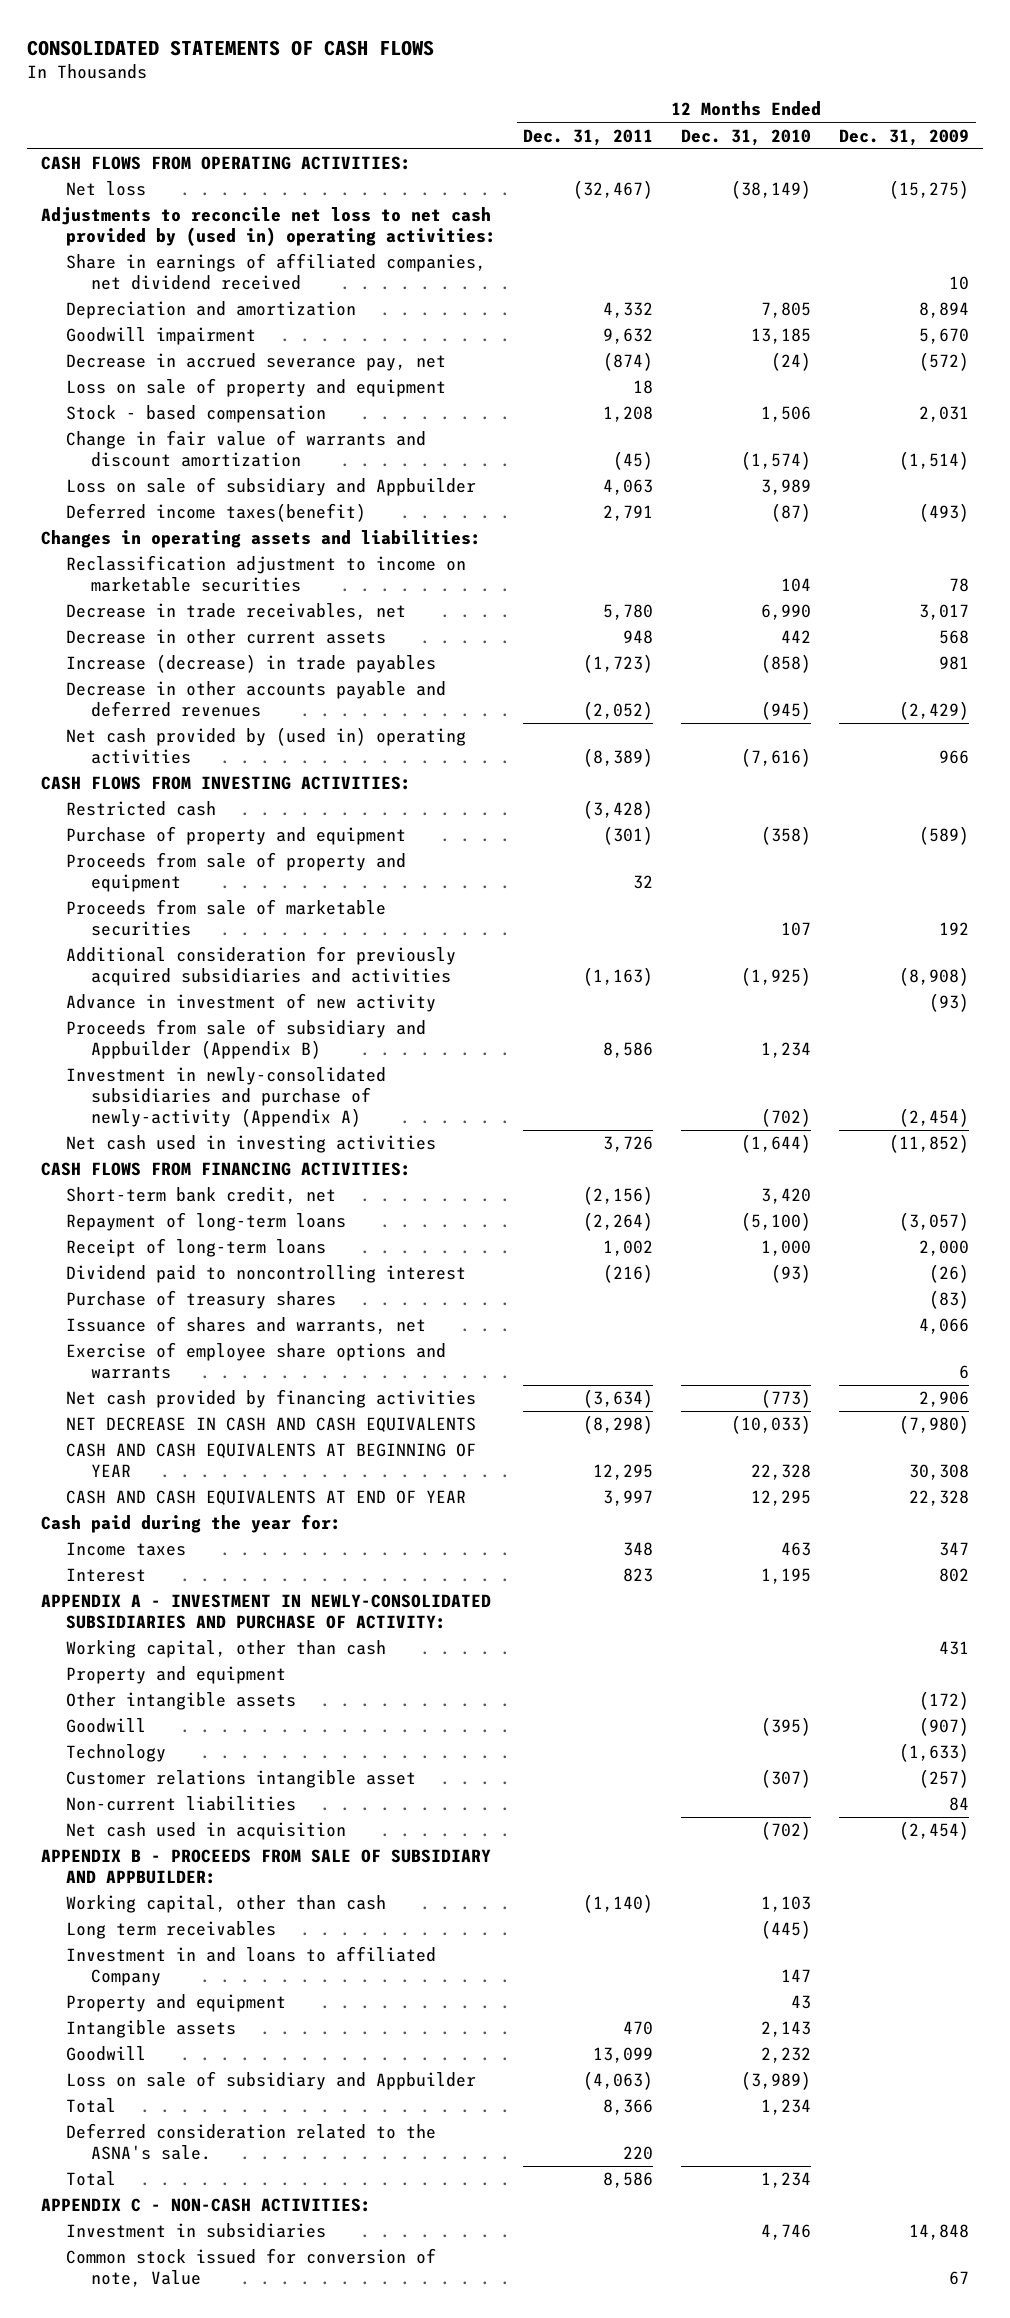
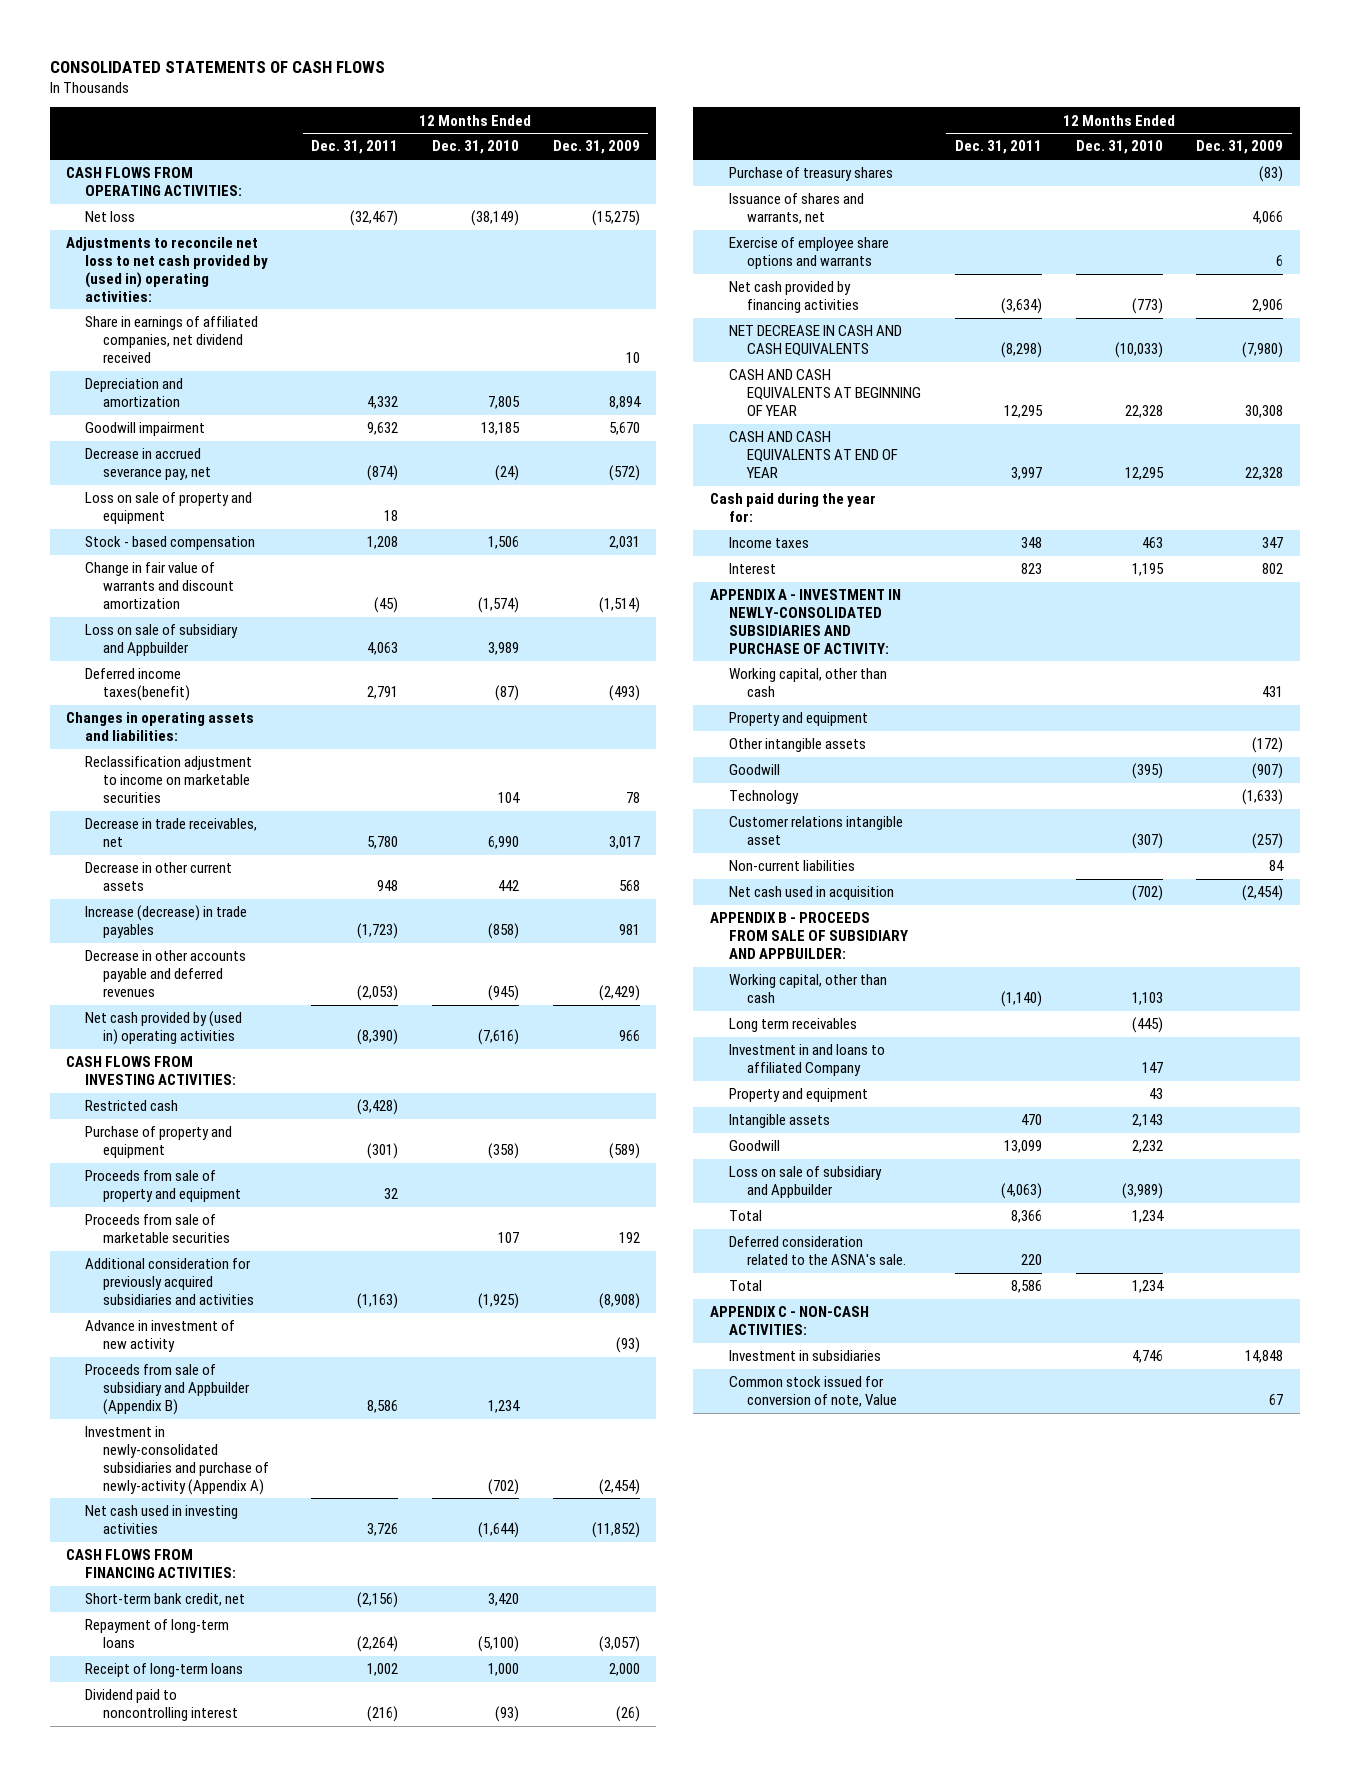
- Decrease in other accounts payable and deferred revenues | (2,052) | (945) | (2,429)
- Net cash provided by (used in) operating activities | (8,389) | (7,616) | 966
+ Decrease in other accounts payable and deferred revenues | (2,053) | (945) | (2,429)
+ Net cash provided by (used in) operating activities | (8,390) | (7,616) | 966

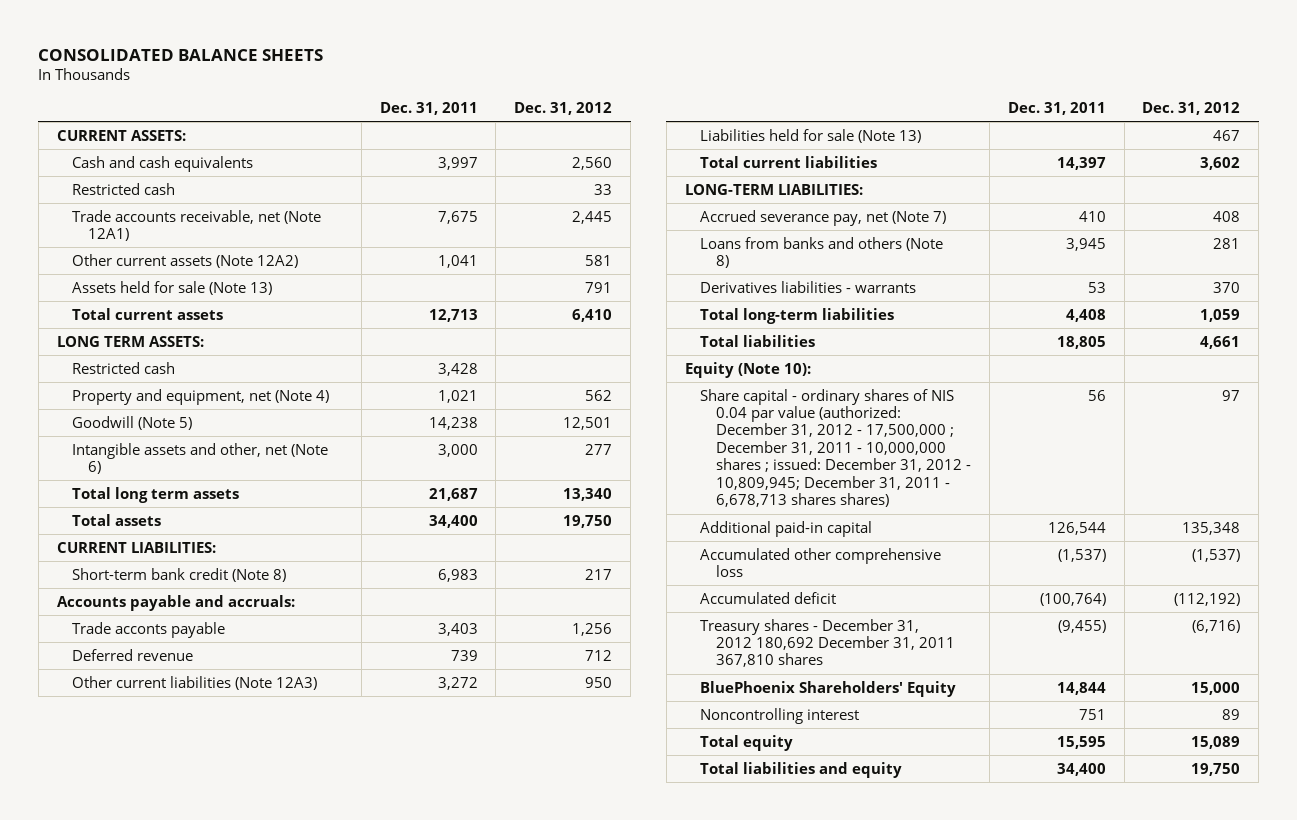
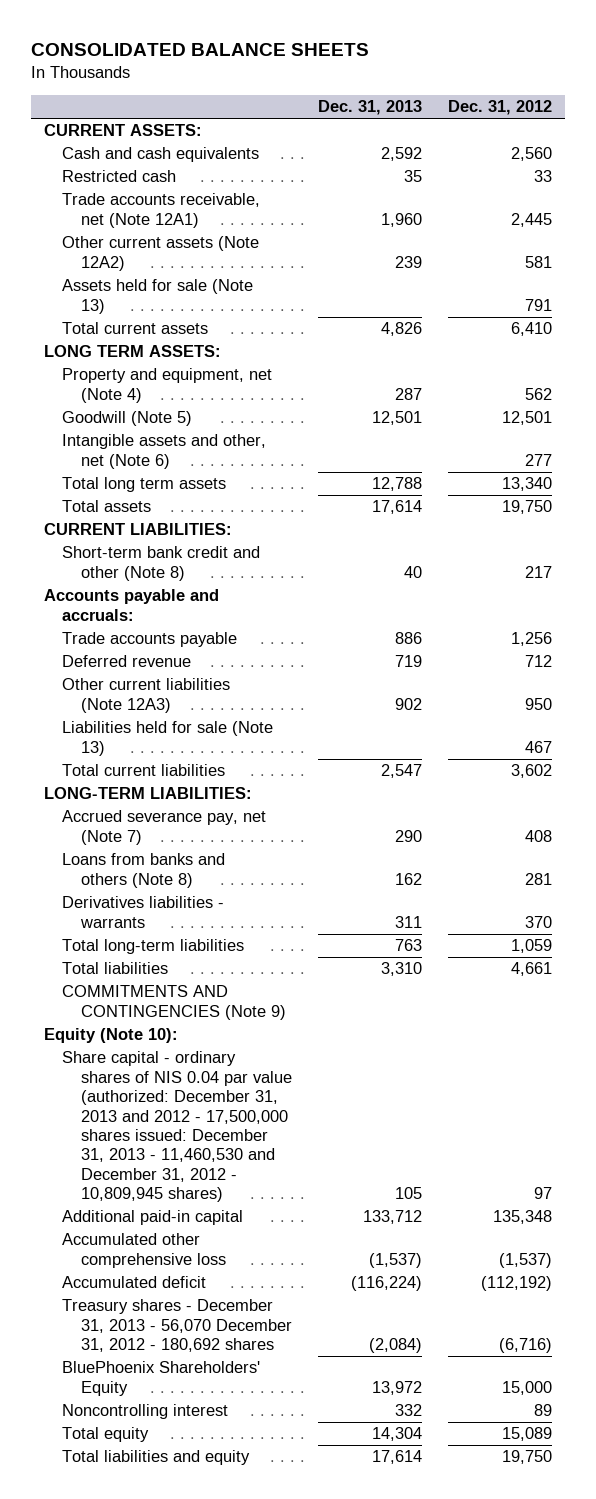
- | Dec. 31, 2011 | Dec. 31, 2012
+ | Dec. 31, 2013 | Dec. 31, 2012
- Restricted cash | 3,428 |
- Short-term bank credit (Note 8) | 6,983 | 217
+ Short-term bank credit and other (Note 8) | 40 | 217
- Trade acconts payable | 3,403 | 1,256
+ Trade accounts payable | 886 | 1,256
+ COMMITMENTS AND CONTINGENCIES (Note 9)
- Share capital - ordinary shares of NIS 0.04 par value (authorized: December 31, 2012 - 17,500,000 ; December 31, 2011 - 10,000,000 shares ; issued: December 31, 2012 - 10,809,945; December 31, 2011 - 6,678,713 shares shares) | 56 | 97
+ Share capital - ordinary shares of NIS 0.04 par value (authorized: December 31, 2013 and 2012 - 17,500,000 shares issued: December 31, 2013 - 11,460,530 and December 31, 2012 - 10,809,945 shares) | 105 | 97
- Treasury shares - December 31, 2012 180,692 December 31, 2011 367,810 shares | (9,455) | (6,716)
+ Treasury shares - December 31, 2013 - 56,070 December 31, 2012 - 180,692 shares | (2,084) | (6,716)

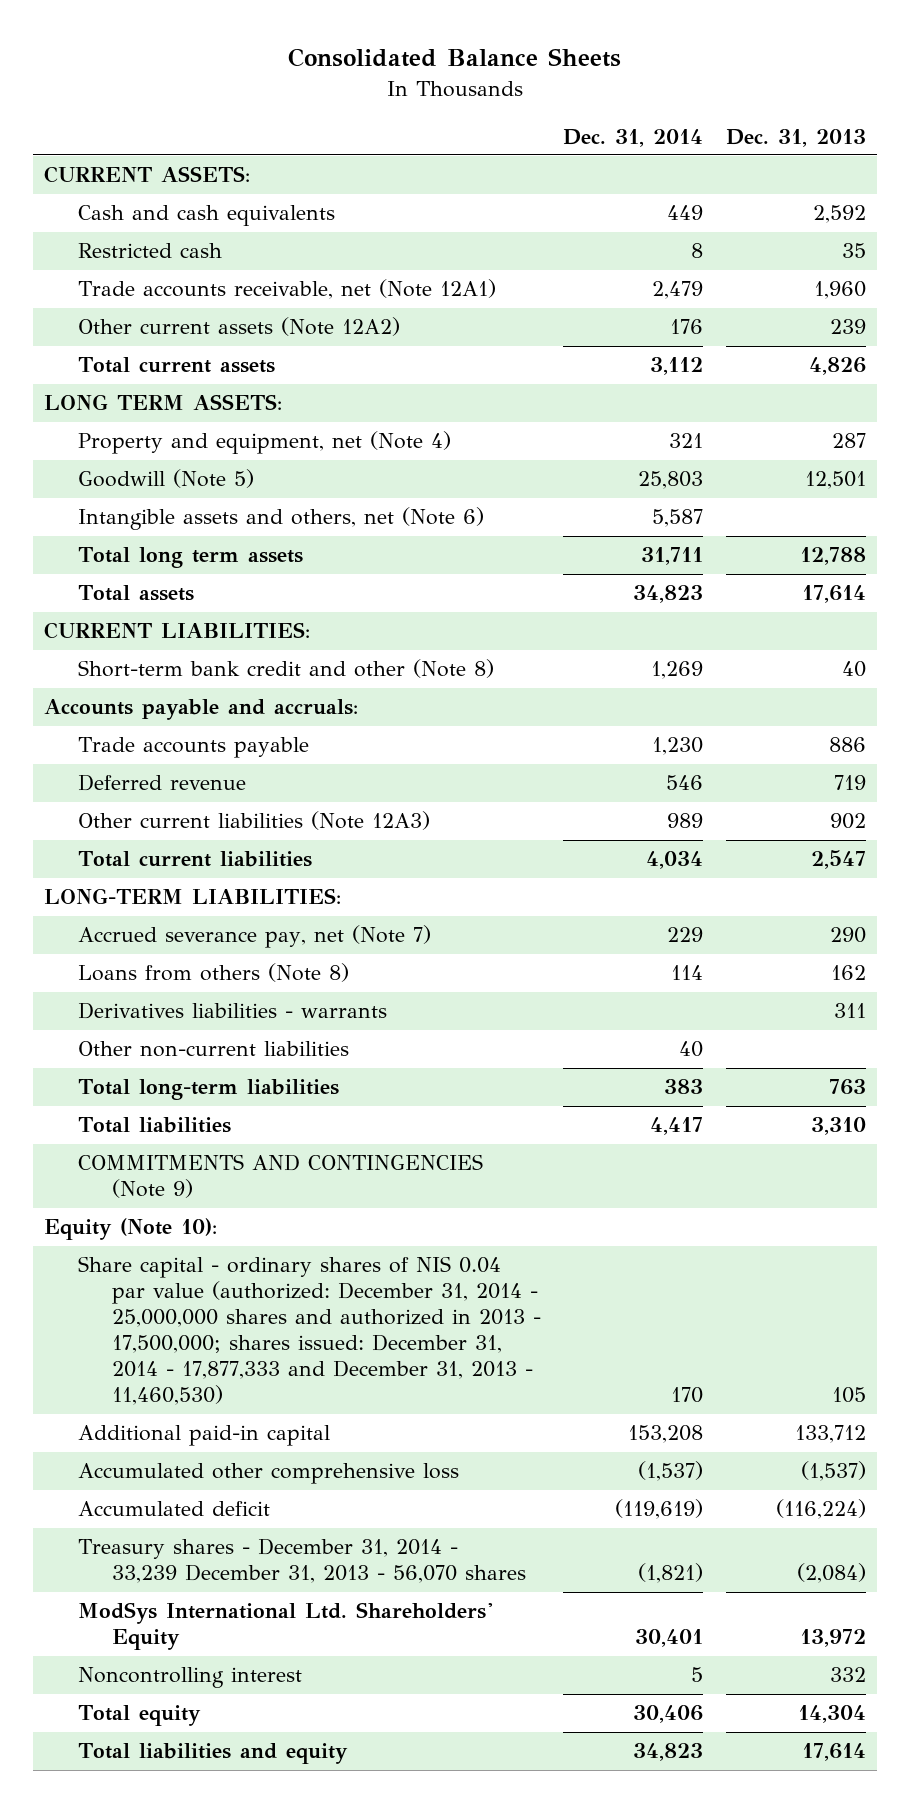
- CONSOLIDATED BALANCE SHEETS
+ Consolidated Balance Sheets
- | Dec. 31, 2013 | Dec. 31, 2012
+ | Dec. 31, 2014 | Dec. 31, 2013
- Assets held for sale (Note 13) | | 791
- Intangible assets and other, net (Note 6) | | 277
+ Intangible assets and others, net (Note 6) | 5,587 |
- Liabilities held for sale (Note 13) | | 467
- Loans from banks and others (Note 8) | 162 | 281
+ Loans from others (Note 8) | 114 | 162
+ Other non-current liabilities | 40 |
- Share capital - ordinary shares of NIS 0.04 par value (authorized: December 31, 2013 and 2012 - 17,500,000 shares issued: December 31, 2013 - 11,460,530 and December 31, 2012 - 10,809,945 shares) | 105 | 97
+ Share capital - ordinary shares of NIS 0.04 par value (authorized: December 31, 2014 - 25,000,000 shares and authorized in 2013 - 17,500,000; shares issued: December 31, 2014 - 17,877,333 and December 31, 2013 - 11,460,530) | 170 | 105
- Treasury shares - December 31, 2013 - 56,070 December 31, 2012 - 180,692 shares | (2,084) | (6,716)
- BluePhoenix Shareholders' Equity | 13,972 | 15,000
+ Treasury shares - December 31, 2014 - 33,239 December 31, 2013 - 56,070 shares | (1,821) | (2,084)
+ ModSys International Ltd. Shareholders' Equity | 30,401 | 13,972

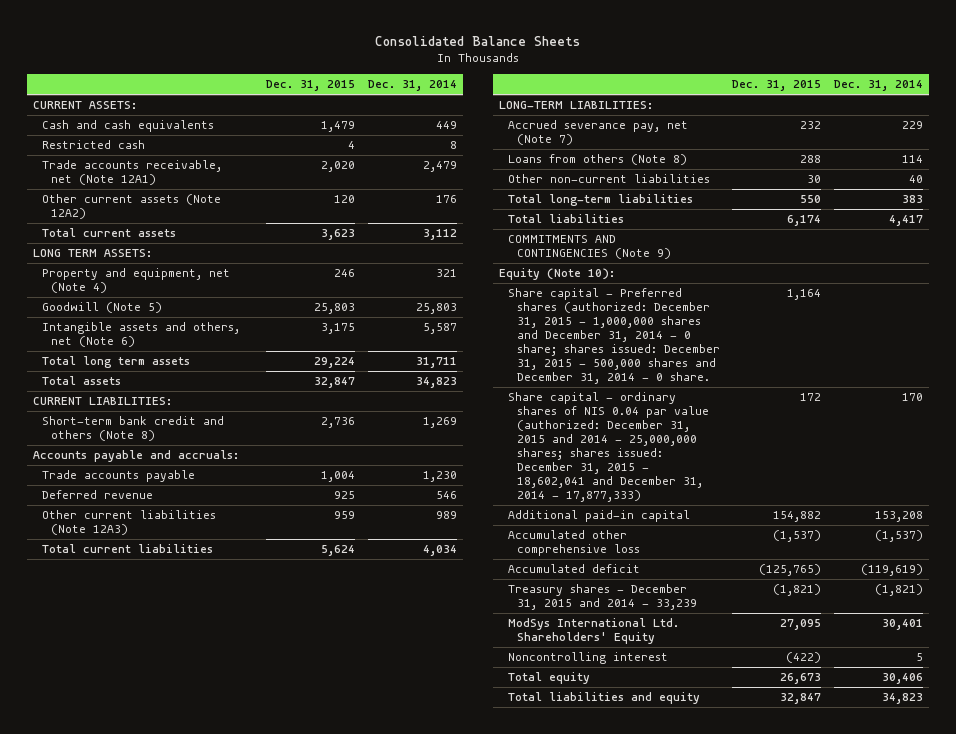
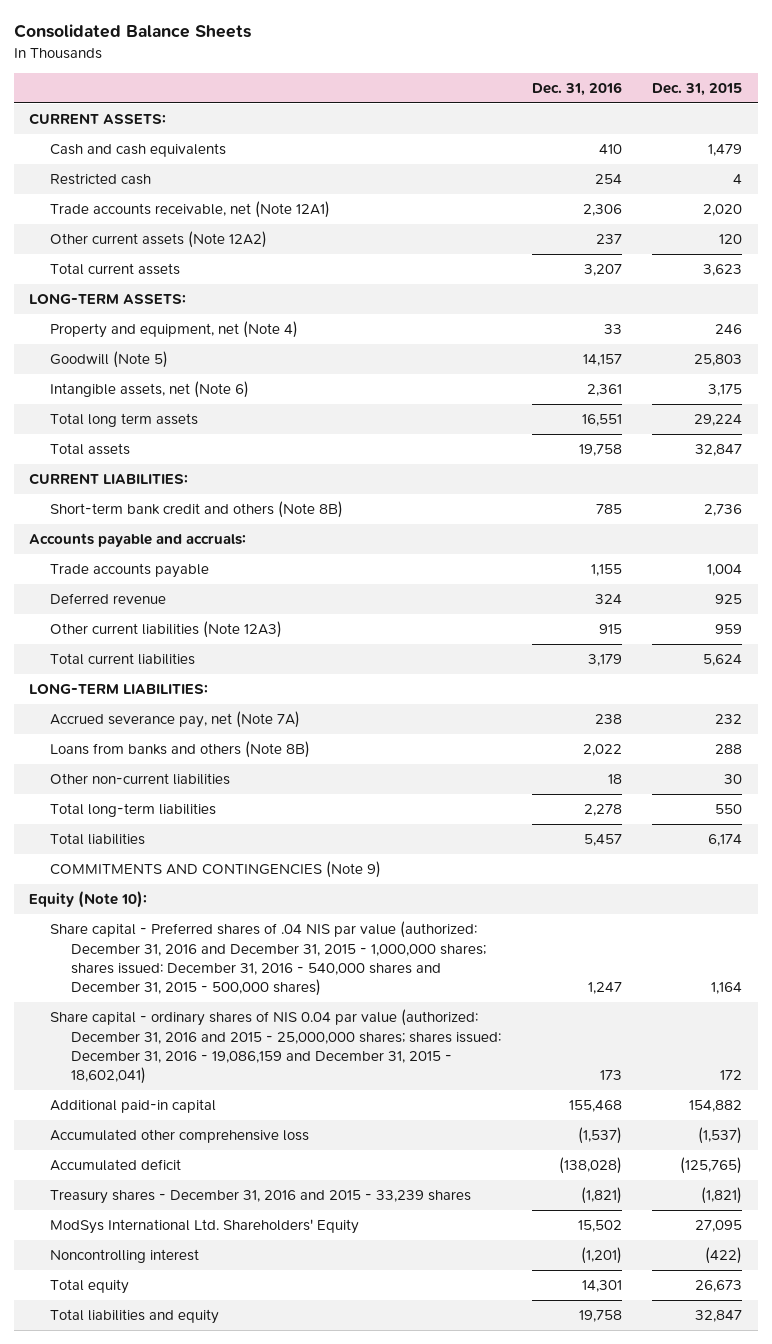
- | Dec. 31, 2015 | Dec. 31, 2014
+ | Dec. 31, 2016 | Dec. 31, 2015
- LONG TERM ASSETS:
+ LONG-TERM ASSETS:
- Intangible assets and others, net (Note 6) | 3,175 | 5,587
+ Intangible assets, net (Note 6) | 2,361 | 3,175
- Short-term bank credit and others (Note 8) | 2,736 | 1,269
+ Short-term bank credit and others (Note 8B) | 785 | 2,736
- Accrued severance pay, net (Note 7) | 232 | 229
- Loans from others (Note 8) | 288 | 114
+ Accrued severance pay, net (Note 7A) | 238 | 232
+ Loans from banks and others (Note 8B) | 2,022 | 288
- Share capital - Preferred shares (authorized: December 31, 2015 - 1,000,000 shares and December 31, 2014 - 0 share; shares issued: December 31, 2015 - 500,000 shares and December 31, 2014 - 0 share. | 1,164 |
- Share capital - ordinary shares of NIS 0.04 par value (authorized: December 31, 2015 and 2014 - 25,000,000 shares; shares issued: December 31, 2015 - 18,602,041 and December 31, 2014 - 17,877,333) | 172 | 170
+ Share capital - Preferred shares of .04 NIS par value (authorized: December 31, 2016 and December 31, 2015 - 1,000,000 shares; shares issued: December 31, 2016 - 540,000 shares and December 31, 2015 - 500,000 shares) | 1,247 | 1,164
+ Share capital - ordinary shares of NIS 0.04 par value (authorized: December 31, 2016 and 2015 - 25,000,000 shares; shares issued: December 31, 2016 - 19,086,159 and December 31, 2015 - 18,602,041) | 173 | 172
- Treasury shares - December 31, 2015 and 2014 - 33,239 | (1,821) | (1,821)
+ Treasury shares - December 31, 2016 and 2015 - 33,239 shares | (1,821) | (1,821)

